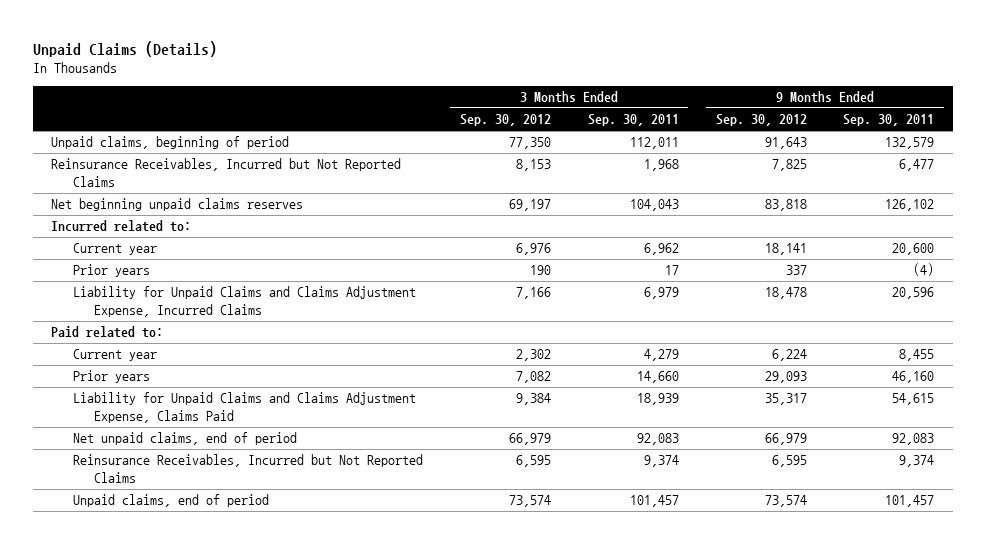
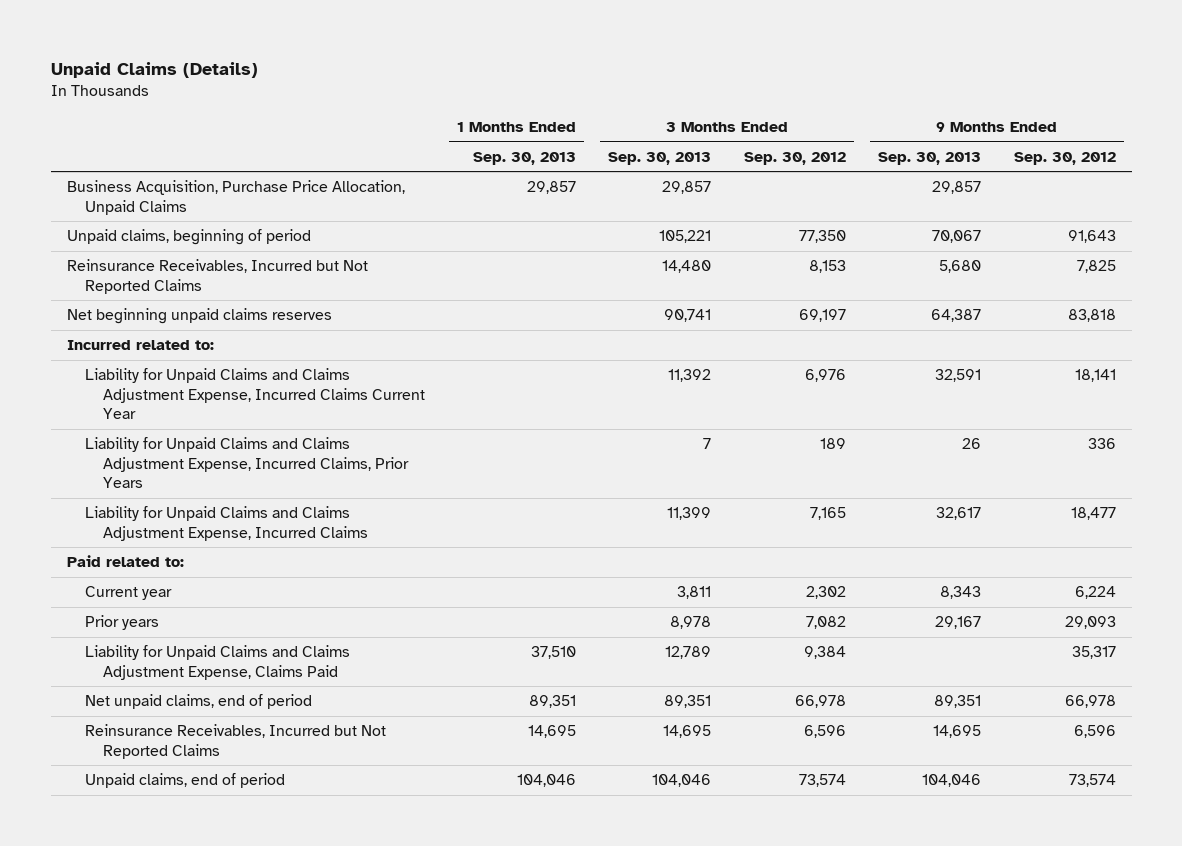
- | 3 Months Ended Sep. 30, 2012 | 3 Months Ended Sep. 30, 2011 | 9 Months Ended Sep. 30, 2012 | 9 Months Ended Sep. 30, 2011
+ | 1 Months Ended Sep. 30, 2013 | 3 Months Ended Sep. 30, 2013 | 3 Months Ended Sep. 30, 2012 | 9 Months Ended Sep. 30, 2013 | 9 Months Ended Sep. 30, 2012
+ Business Acquisition, Purchase Price Allocation, Unpaid Claims | 29,857 | 29,857 | | 29,857 |
- Current year | 6,976 | 6,962 | 18,141 | 20,600
- Prior years | 190 | 17 | 337 | (4)
- Liability for Unpaid Claims and Claims Adjustment Expense, Incurred Claims | 7,166 | 6,979 | 18,478 | 20,596
+ Liability for Unpaid Claims and Claims Adjustment Expense, Incurred Claims Current Year | | 11,392 | 6,976 | 32,591 | 18,141
+ Liability for Unpaid Claims and Claims Adjustment Expense, Incurred Claims, Prior Years | | 7 | 189 | 26 | 336
+ Liability for Unpaid Claims and Claims Adjustment Expense, Incurred Claims | | 11,399 | 7,165 | 32,617 | 18,477
- Net unpaid claims, end of period | 66,979 | 92,083 | 66,979 | 92,083
- Reinsurance Receivables, Incurred but Not Reported Claims | 6,595 | 9,374 | 6,595 | 9,374
+ Net unpaid claims, end of period | 89,351 | 89,351 | 66,978 | 89,351 | 66,978
+ Reinsurance Receivables, Incurred but Not Reported Claims | 14,695 | 14,695 | 6,596 | 14,695 | 6,596

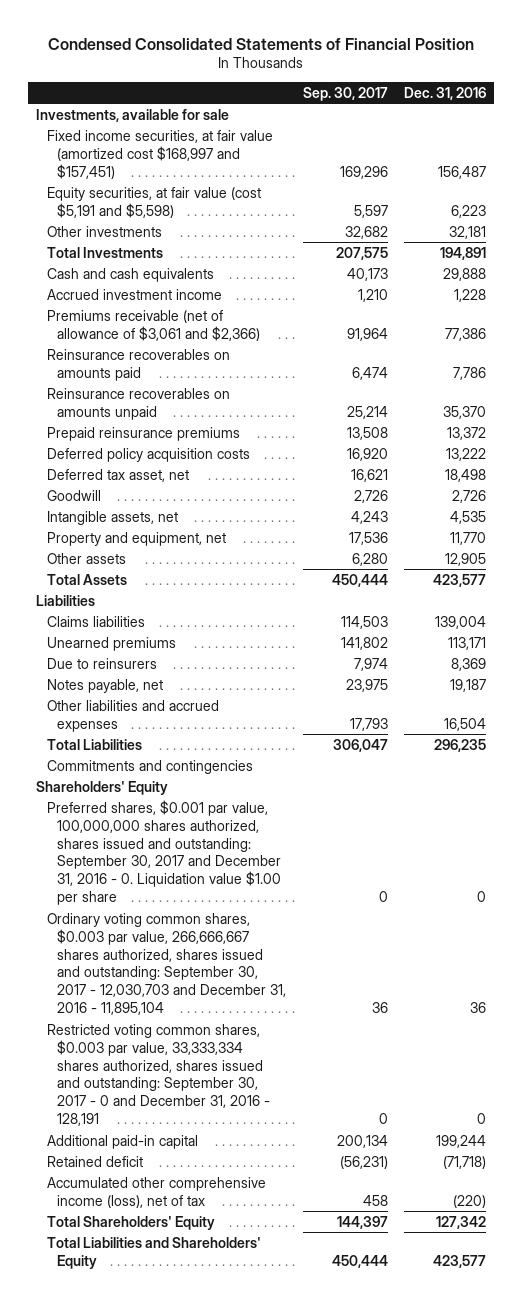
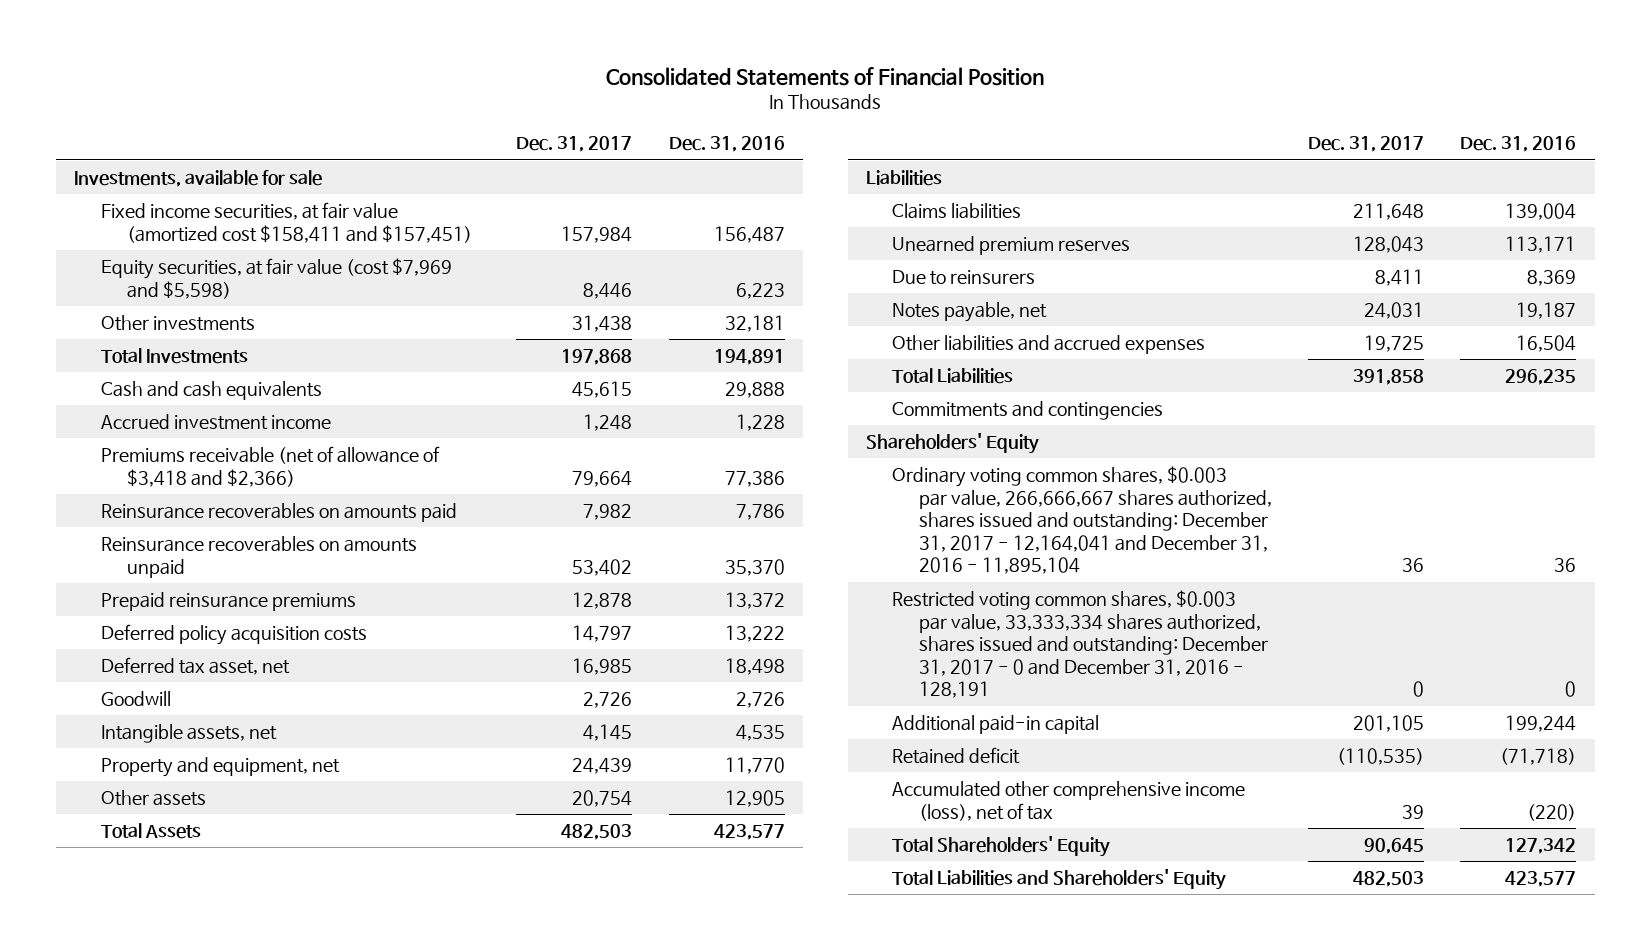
- Condensed Consolidated Statements of Financial Position
+ Consolidated Statements of Financial Position
- | Sep. 30, 2017 | Dec. 31, 2016
+ | Dec. 31, 2017 | Dec. 31, 2016
- Fixed income securities, at fair value (amortized cost $168,997 and $157,451) | 169,296 | 156,487
- Equity securities, at fair value (cost $5,191 and $5,598) | 5,597 | 6,223
+ Fixed income securities, at fair value (amortized cost $158,411 and $157,451) | 157,984 | 156,487
+ Equity securities, at fair value (cost $7,969 and $5,598) | 8,446 | 6,223
- Premiums receivable (net of allowance of $3,061 and $2,366) | 91,964 | 77,386
+ Premiums receivable (net of allowance of $3,418 and $2,366) | 79,664 | 77,386
- Unearned premiums | 141,802 | 113,171
+ Unearned premium reserves | 128,043 | 113,171
- Preferred shares, $0.001 par value, 100,000,000 shares authorized, shares issued and outstanding: September 30, 2017 and December 31, 2016 - 0. Liquidation value $1.00 per share | 0 | 0
- Ordinary voting common shares, $0.003 par value, 266,666,667 shares authorized, shares issued and outstanding: September 30, 2017 - 12,030,703 and December 31, 2016 - 11,895,104 | 36 | 36
- Restricted voting common shares, $0.003 par value, 33,333,334 shares authorized, shares issued and outstanding: September 30, 2017 - 0 and December 31, 2016 - 128,191 | 0 | 0
+ Ordinary voting common shares, $0.003 par value, 266,666,667 shares authorized, shares issued and outstanding: December 31, 2017 - 12,164,041 and December 31, 2016 - 11,895,104 | 36 | 36
+ Restricted voting common shares, $0.003 par value, 33,333,334 shares authorized, shares issued and outstanding: December 31, 2017 - 0 and December 31, 2016 - 128,191 | 0 | 0

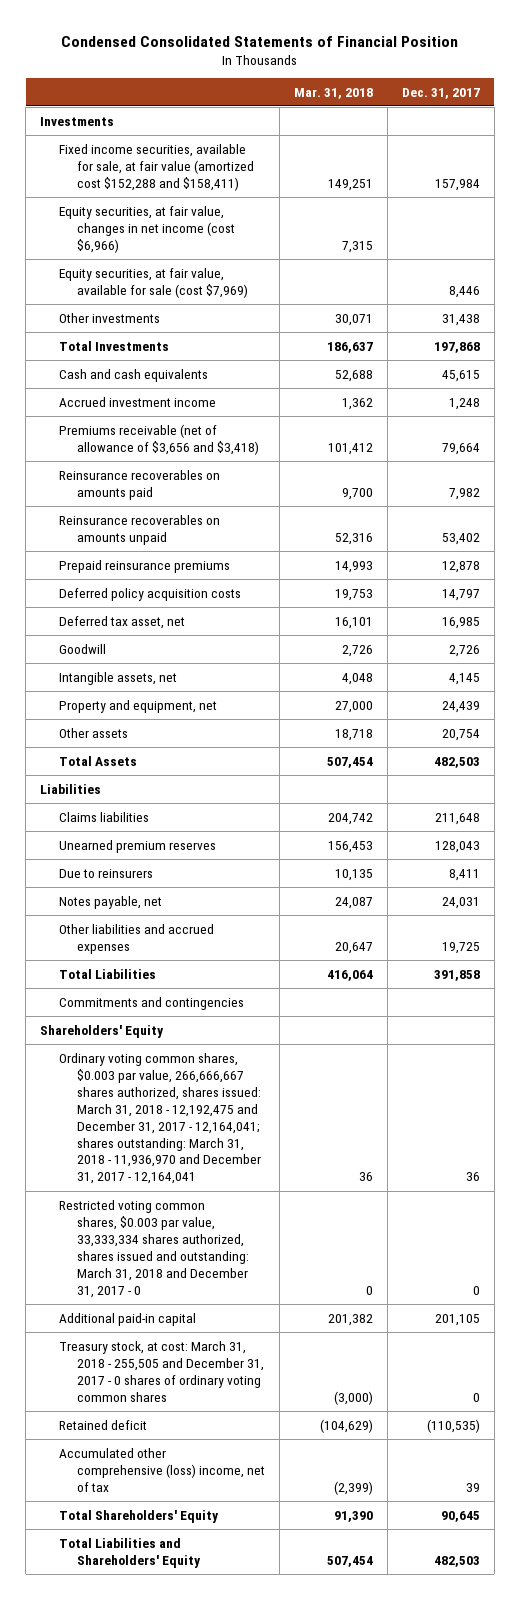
- Consolidated Statements of Financial Position
+ Condensed Consolidated Statements of Financial Position
- | Dec. 31, 2017 | Dec. 31, 2016
+ | Mar. 31, 2018 | Dec. 31, 2017
- Investments, available for sale
- Fixed income securities, at fair value (amortized cost $158,411 and $157,451) | 157,984 | 156,487
- Equity securities, at fair value (cost $7,969 and $5,598) | 8,446 | 6,223
+ Investments
+ Fixed income securities, available for sale, at fair value (amortized cost $152,288 and $158,411) | 149,251 | 157,984
+ Equity securities, at fair value, changes in net income (cost $6,966) | 7,315 |
+ Equity securities, at fair value, available for sale (cost $7,969) | | 8,446
- Premiums receivable (net of allowance of $3,418 and $2,366) | 79,664 | 77,386
+ Premiums receivable (net of allowance of $3,656 and $3,418) | 101,412 | 79,664
- Ordinary voting common shares, $0.003 par value, 266,666,667 shares authorized, shares issued and outstanding: December 31, 2017 - 12,164,041 and December 31, 2016 - 11,895,104 | 36 | 36
- Restricted voting common shares, $0.003 par value, 33,333,334 shares authorized, shares issued and outstanding: December 31, 2017 - 0 and December 31, 2016 - 128,191 | 0 | 0
+ Ordinary voting common shares, $0.003 par value, 266,666,667 shares authorized, shares issued: March 31, 2018 - 12,192,475 and December 31, 2017 - 12,164,041; shares outstanding: March 31, 2018 - 11,936,970 and December 31, 2017 - 12,164,041 | 36 | 36
+ Restricted voting common shares, $0.003 par value, 33,333,334 shares authorized, shares issued and outstanding: March 31, 2018 and December 31, 2017 - 0 | 0 | 0
+ Treasury stock, at cost: March 31, 2018 - 255,505 and December 31, 2017 - 0 shares of ordinary voting common shares | (3,000) | 0
- Accumulated other comprehensive income (loss), net of tax | 39 | (220)
+ Accumulated other comprehensive (loss) income, net of tax | (2,399) | 39

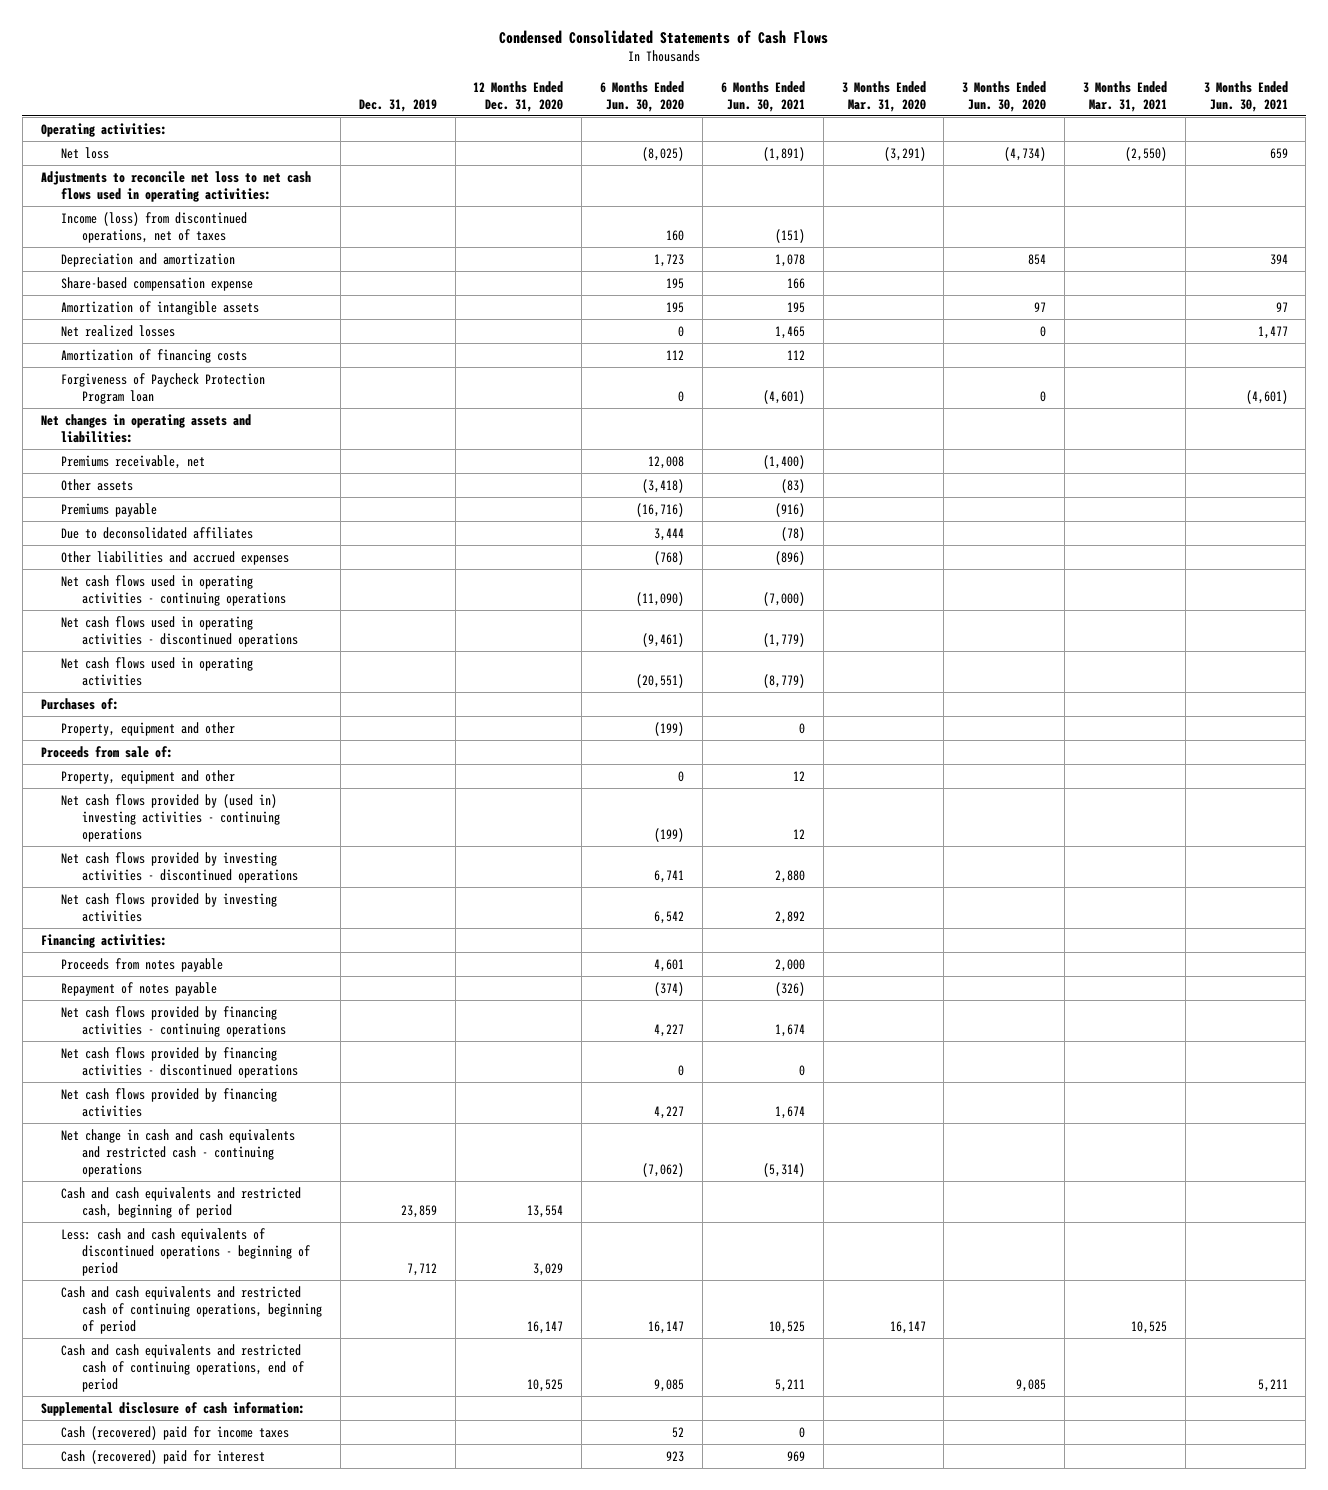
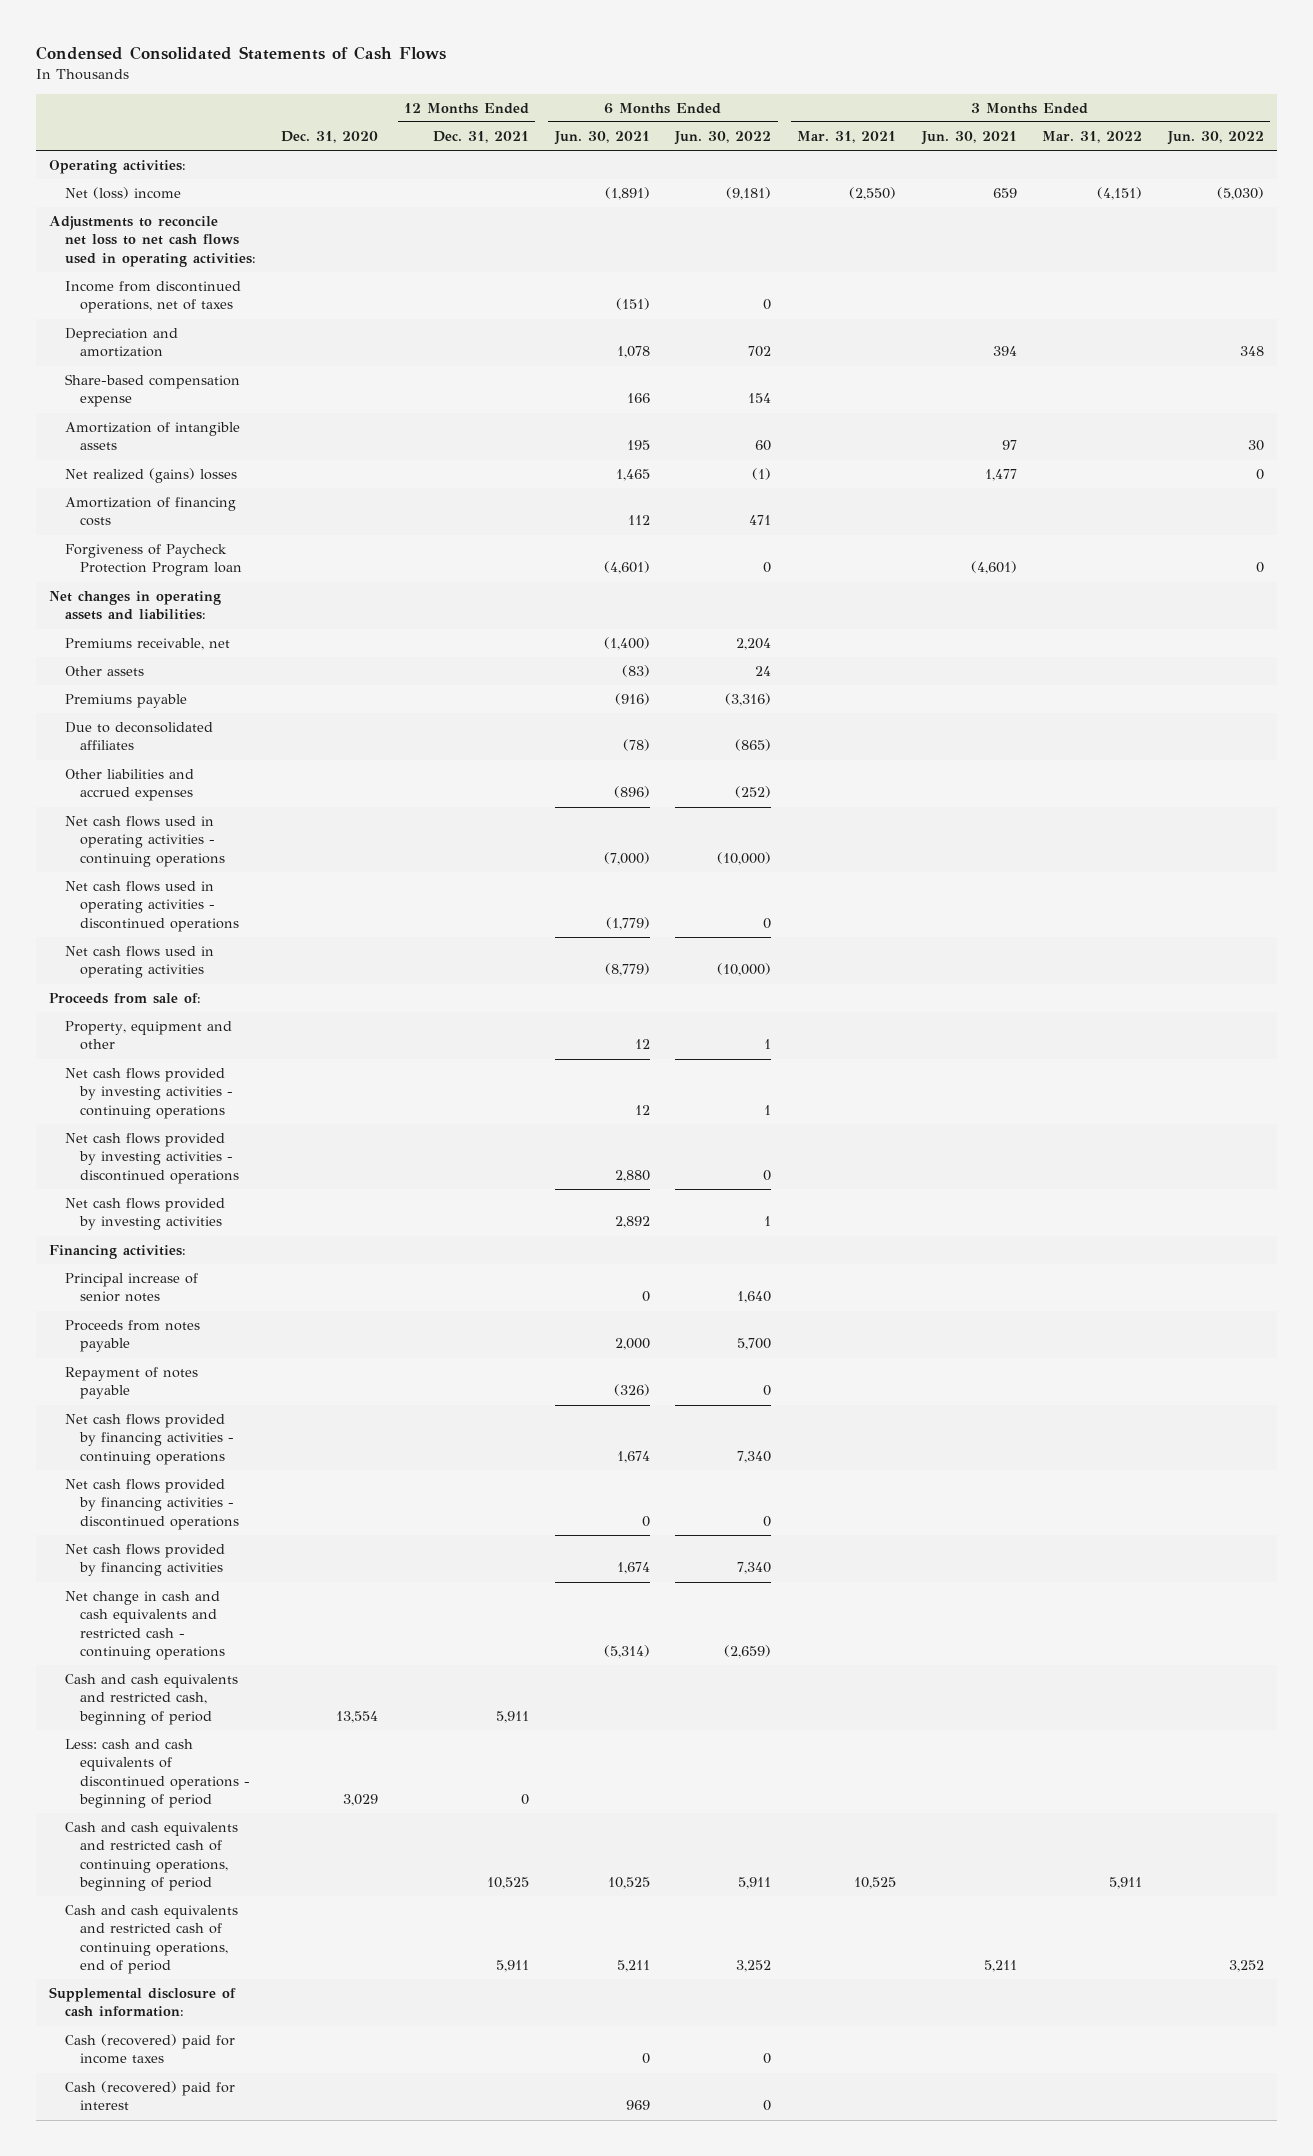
- | Dec. 31, 2019 | 12 Months Ended Dec. 31, 2020 | 6 Months Ended Jun. 30, 2020 | 6 Months Ended Jun. 30, 2021 | 3 Months Ended Mar. 31, 2020 | 3 Months Ended Jun. 30, 2020 | 3 Months Ended Mar. 31, 2021 | 3 Months Ended Jun. 30, 2021
+ | Dec. 31, 2020 | 12 Months Ended Dec. 31, 2021 | 6 Months Ended Jun. 30, 2021 | 6 Months Ended Jun. 30, 2022 | 3 Months Ended Mar. 31, 2021 | 3 Months Ended Jun. 30, 2021 | 3 Months Ended Mar. 31, 2022 | 3 Months Ended Jun. 30, 2022
- Net loss | | | (8,025) | (1,891) | (3,291) | (4,734) | (2,550) | 659
+ Net (loss) income | | | (1,891) | (9,181) | (2,550) | 659 | (4,151) | (5,030)
- Income (loss) from discontinued operations, net of taxes | | | 160 | (151) | | | |
+ Income from discontinued operations, net of taxes | | | (151) | 0 | | | |
- Net realized losses | | | 0 | 1,465 | | 0 | | 1,477
+ Net realized (gains) losses | | | 1,465 | (1) | | 1,477 | | 0
- Purchases of:
- Property, equipment and other | | | (199) | 0 | | | |
- Net cash flows provided by (used in) investing activities - continuing operations | | | (199) | 12 | | | |
+ Net cash flows provided by investing activities - continuing operations | | | 12 | 1 | | | |
+ Principal increase of senior notes | | | 0 | 1,640 | | | |

